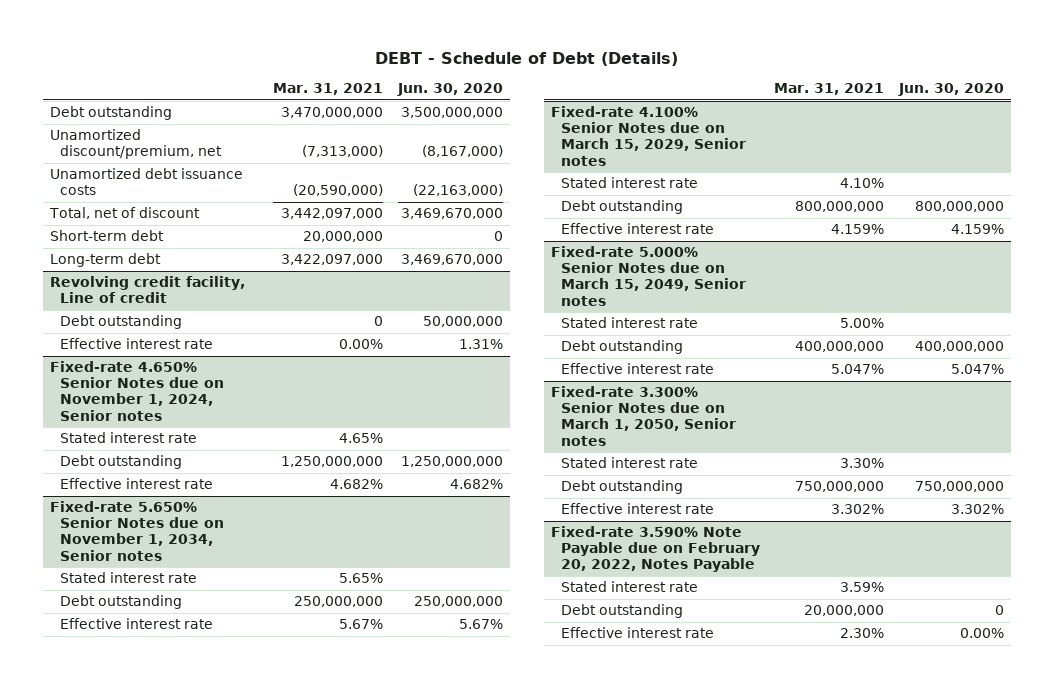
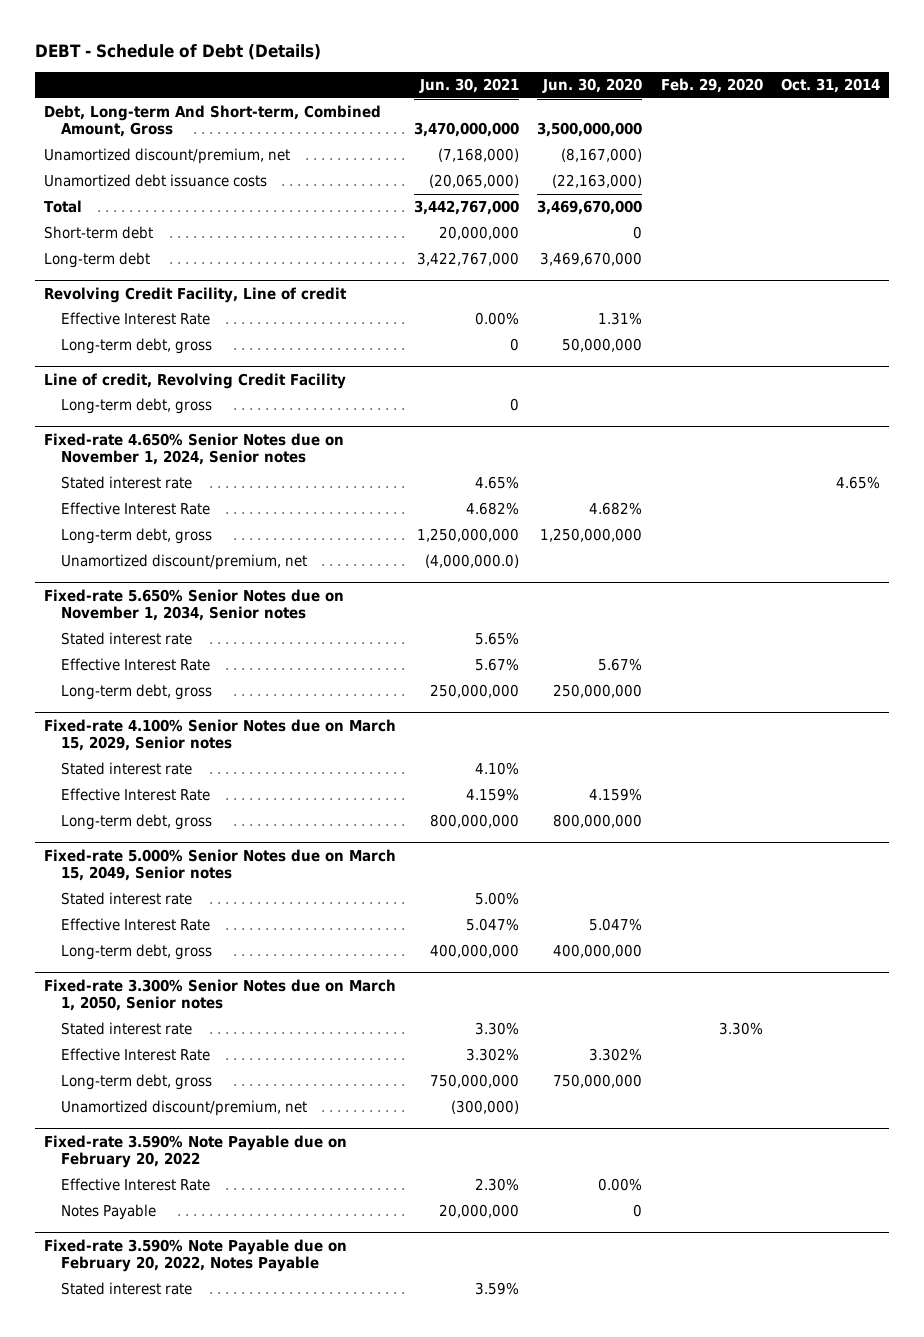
- | Mar. 31, 2021 | Jun. 30, 2020
+ | Jun. 30, 2021 | Jun. 30, 2020 | Feb. 29, 2020 | Oct. 31, 2014
- Debt outstanding | 3,470,000,000 | 3,500,000,000
+ Debt, Long-term And Short-term, Combined Amount, Gross | 3,470,000,000 | 3,500,000,000 | |
- Total, net of discount | 3,442,097,000 | 3,469,670,000
+ Total | 3,442,767,000 | 3,469,670,000 | |
- Revolving credit facility, Line of credit
- Debt outstanding | 0 | 50,000,000
- Effective interest rate | 0.00% | 1.31%
+ Revolving Credit Facility, Line of credit
+ Effective Interest Rate | 0.00% | 1.31% | |
+ Long-term debt, gross | 0 | 50,000,000 | |
+ Line of credit, Revolving Credit Facility
+ Long-term debt, gross | 0 | | |
@ Fixed-rate 4.650% Senior Notes due on November 1, 2024, Senior notes
- Debt outstanding | 1,250,000,000 | 1,250,000,000
- Effective interest rate | 4.682% | 4.682%
+ Effective Interest Rate | 4.682% | 4.682% | |
+ Long-term debt, gross | 1,250,000,000 | 1,250,000,000 | |
+ Unamortized discount/premium, net | (4,000,000.0) | | |
@ Fixed-rate 5.650% Senior Notes due on November 1, 2034, Senior notes
- Debt outstanding | 250,000,000 | 250,000,000
- Effective interest rate | 5.67% | 5.67%
+ Effective Interest Rate | 5.67% | 5.67% | |
+ Long-term debt, gross | 250,000,000 | 250,000,000 | |
@ Fixed-rate 4.100% Senior Notes due on March 15, 2029, Senior notes
- Debt outstanding | 800,000,000 | 800,000,000
- Effective interest rate | 4.159% | 4.159%
+ Effective Interest Rate | 4.159% | 4.159% | |
+ Long-term debt, gross | 800,000,000 | 800,000,000 | |
@ Fixed-rate 5.000% Senior Notes due on March 15, 2049, Senior notes
- Debt outstanding | 400,000,000 | 400,000,000
- Effective interest rate | 5.047% | 5.047%
+ Effective Interest Rate | 5.047% | 5.047% | |
+ Long-term debt, gross | 400,000,000 | 400,000,000 | |
@ Fixed-rate 3.300% Senior Notes due on March 1, 2050, Senior notes
- Debt outstanding | 750,000,000 | 750,000,000
- Effective interest rate | 3.302% | 3.302%
+ Effective Interest Rate | 3.302% | 3.302% | |
+ Long-term debt, gross | 750,000,000 | 750,000,000 | |
+ Unamortized discount/premium, net | (300,000) | | |
+ Fixed-rate 3.590% Note Payable due on February 20, 2022
+ Effective Interest Rate | 2.30% | 0.00% | |
+ Notes Payable | 20,000,000 | 0 | |
@ Fixed-rate 3.590% Note Payable due on February 20, 2022, Notes Payable
- Debt outstanding | 20,000,000 | 0
- Effective interest rate | 2.30% | 0.00%

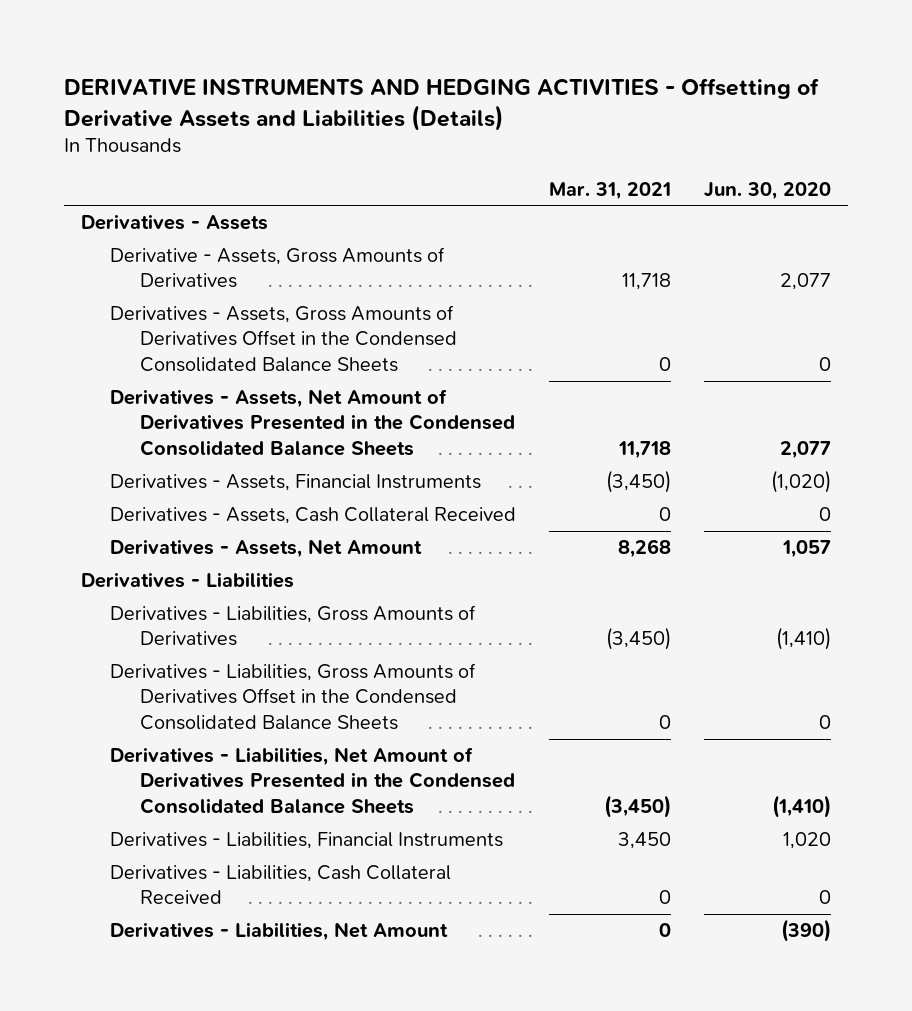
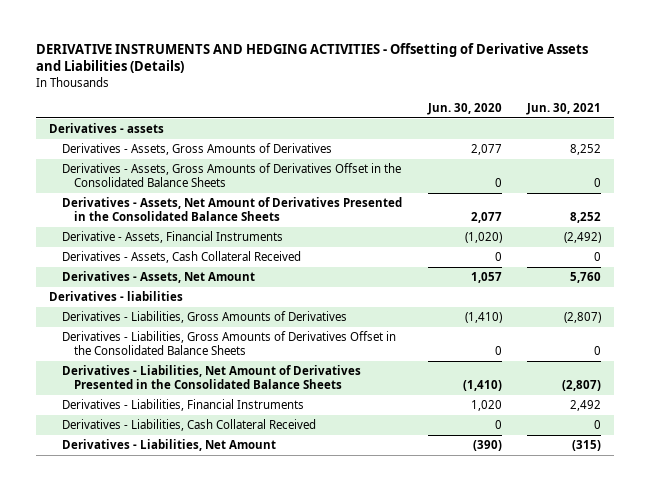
- | Mar. 31, 2021 | Jun. 30, 2020
+ | Jun. 30, 2020 | Jun. 30, 2021
- Derivatives - Assets
- Derivative - Assets, Gross Amounts of Derivatives | 11,718 | 2,077
- Derivatives - Assets, Gross Amounts of Derivatives Offset in the Condensed Consolidated Balance Sheets | 0 | 0
- Derivatives - Assets, Net Amount of Derivatives Presented in the Condensed Consolidated Balance Sheets | 11,718 | 2,077
- Derivatives - Assets, Financial Instruments | (3,450) | (1,020)
+ Derivatives - assets
+ Derivatives - Assets, Gross Amounts of Derivatives | 2,077 | 8,252
+ Derivatives - Assets, Gross Amounts of Derivatives Offset in the Consolidated Balance Sheets | 0 | 0
+ Derivatives - Assets, Net Amount of Derivatives Presented in the Consolidated Balance Sheets | 2,077 | 8,252
+ Derivative - Assets, Financial Instruments | (1,020) | (2,492)
- Derivatives - Liabilities
+ Derivatives - liabilities
- Derivatives - Liabilities, Gross Amounts of Derivatives Offset in the Condensed Consolidated Balance Sheets | 0 | 0
- Derivatives - Liabilities, Net Amount of Derivatives Presented in the Condensed Consolidated Balance Sheets | (3,450) | (1,410)
+ Derivatives - Liabilities, Gross Amounts of Derivatives Offset in the Consolidated Balance Sheets | 0 | 0
+ Derivatives - Liabilities, Net Amount of Derivatives Presented in the Consolidated Balance Sheets | (1,410) | (2,807)

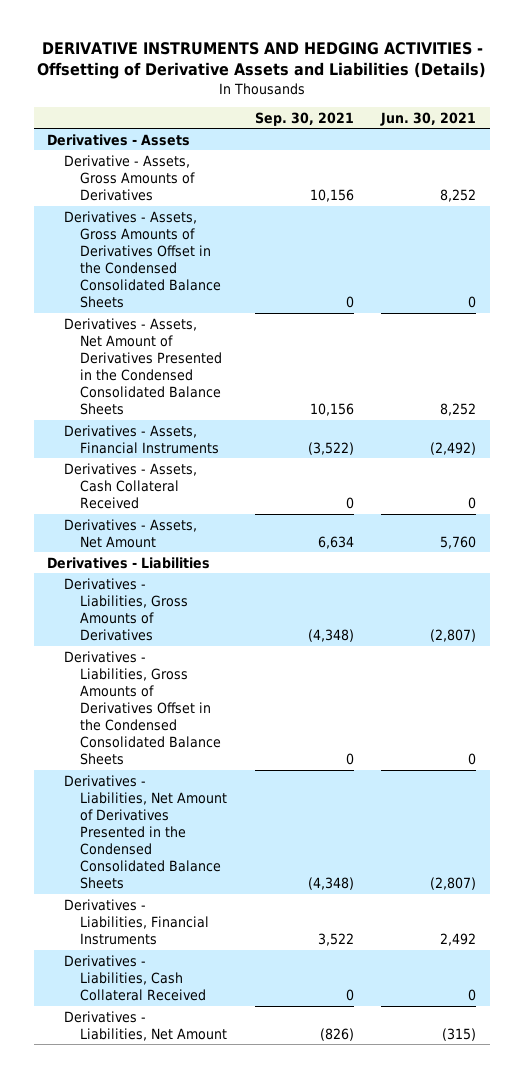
- | Jun. 30, 2020 | Jun. 30, 2021
+ | Sep. 30, 2021 | Jun. 30, 2021
- Derivatives - assets
- Derivatives - Assets, Gross Amounts of Derivatives | 2,077 | 8,252
- Derivatives - Assets, Gross Amounts of Derivatives Offset in the Consolidated Balance Sheets | 0 | 0
- Derivatives - Assets, Net Amount of Derivatives Presented in the Consolidated Balance Sheets | 2,077 | 8,252
- Derivative - Assets, Financial Instruments | (1,020) | (2,492)
+ Derivatives - Assets
+ Derivative - Assets, Gross Amounts of Derivatives | 10,156 | 8,252
+ Derivatives - Assets, Gross Amounts of Derivatives Offset in the Condensed Consolidated Balance Sheets | 0 | 0
+ Derivatives - Assets, Net Amount of Derivatives Presented in the Condensed Consolidated Balance Sheets | 10,156 | 8,252
+ Derivatives - Assets, Financial Instruments | (3,522) | (2,492)
- Derivatives - liabilities
+ Derivatives - Liabilities
- Derivatives - Liabilities, Gross Amounts of Derivatives Offset in the Consolidated Balance Sheets | 0 | 0
- Derivatives - Liabilities, Net Amount of Derivatives Presented in the Consolidated Balance Sheets | (1,410) | (2,807)
+ Derivatives - Liabilities, Gross Amounts of Derivatives Offset in the Condensed Consolidated Balance Sheets | 0 | 0
+ Derivatives - Liabilities, Net Amount of Derivatives Presented in the Condensed Consolidated Balance Sheets | (4,348) | (2,807)

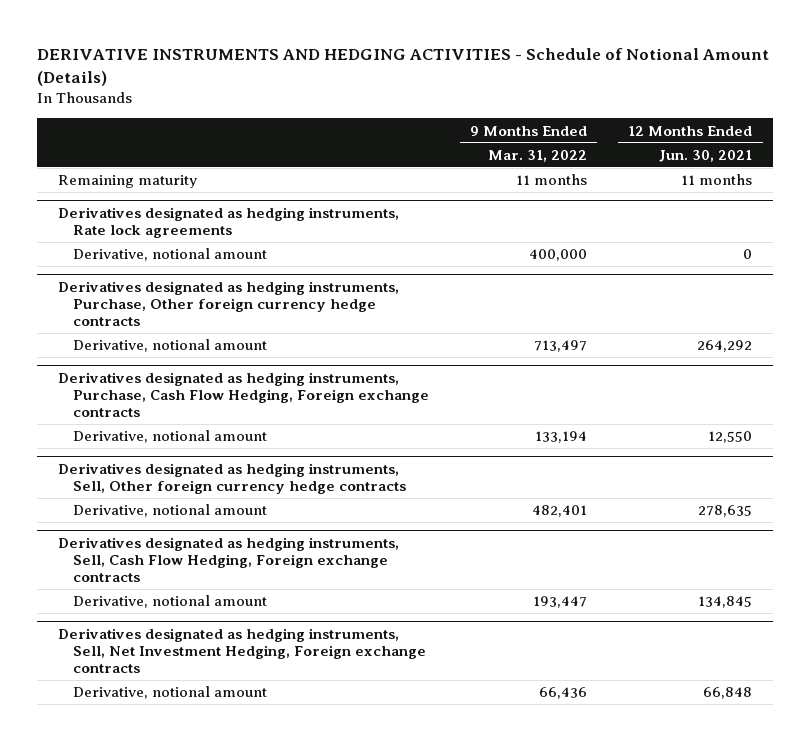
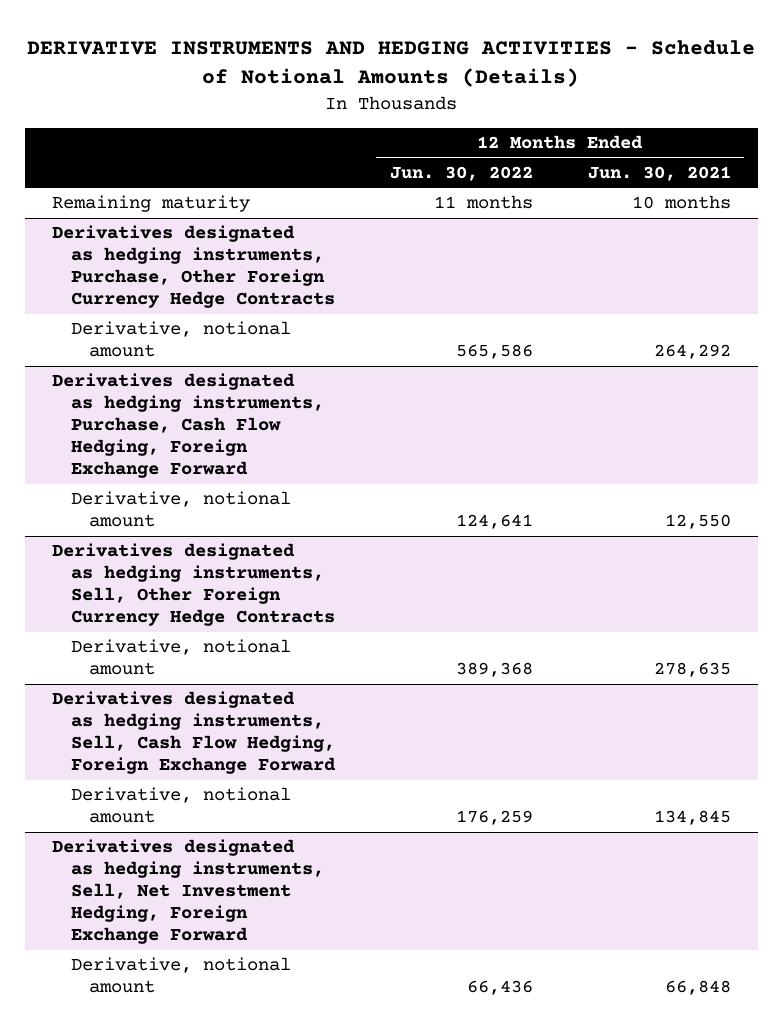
- DERIVATIVE INSTRUMENTS AND HEDGING ACTIVITIES - Schedule of Notional Amount (Details)
+ DERIVATIVE INSTRUMENTS AND HEDGING ACTIVITIES - Schedule of Notional Amounts (Details)
- | 9 Months Ended Mar. 31, 2022 | 12 Months Ended Jun. 30, 2021
+ | 12 Months Ended Jun. 30, 2022 | 12 Months Ended Jun. 30, 2021
- Remaining maturity | 11 months | 11 months
- Derivatives designated as hedging instruments, Rate lock agreements
- Derivative, notional amount | 400,000 | 0
- Derivatives designated as hedging instruments, Purchase, Other foreign currency hedge contracts
+ Remaining maturity | 11 months | 10 months
+ Derivatives designated as hedging instruments, Purchase, Other Foreign Currency Hedge Contracts
- Derivatives designated as hedging instruments, Purchase, Cash Flow Hedging, Foreign exchange contracts
+ Derivatives designated as hedging instruments, Purchase, Cash Flow Hedging, Foreign Exchange Forward
- Derivatives designated as hedging instruments, Sell, Other foreign currency hedge contracts
+ Derivatives designated as hedging instruments, Sell, Other Foreign Currency Hedge Contracts
- Derivatives designated as hedging instruments, Sell, Cash Flow Hedging, Foreign exchange contracts
+ Derivatives designated as hedging instruments, Sell, Cash Flow Hedging, Foreign Exchange Forward
- Derivatives designated as hedging instruments, Sell, Net Investment Hedging, Foreign exchange contracts
+ Derivatives designated as hedging instruments, Sell, Net Investment Hedging, Foreign Exchange Forward

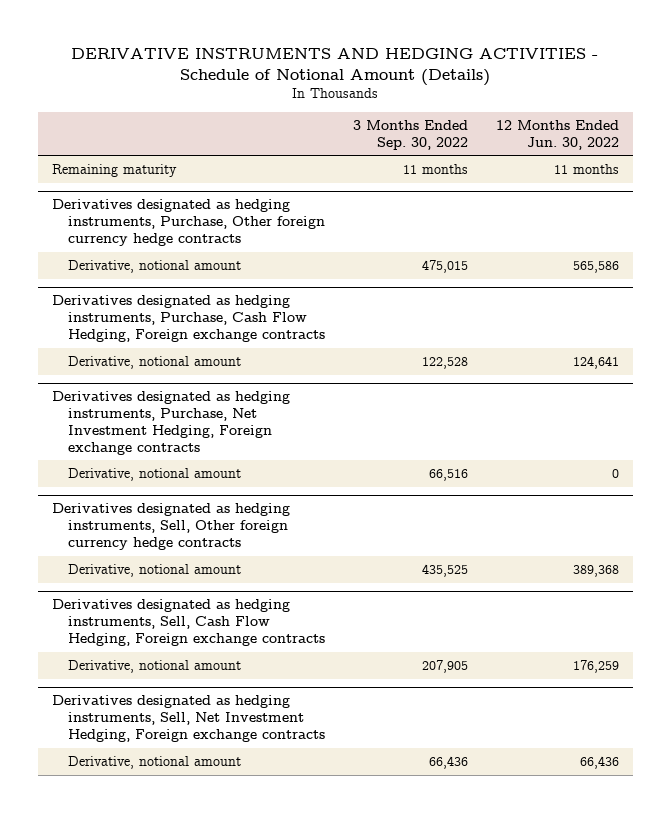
- DERIVATIVE INSTRUMENTS AND HEDGING ACTIVITIES - Schedule of Notional Amounts (Details)
+ DERIVATIVE INSTRUMENTS AND HEDGING ACTIVITIES - Schedule of Notional Amount (Details)
- | 12 Months Ended Jun. 30, 2022 | 12 Months Ended Jun. 30, 2021
+ | 3 Months Ended Sep. 30, 2022 | 12 Months Ended Jun. 30, 2022
- Derivatives designated as hedging instruments, Purchase, Other Foreign Currency Hedge Contracts
+ Derivatives designated as hedging instruments, Purchase, Other foreign currency hedge contracts
- Derivatives designated as hedging instruments, Purchase, Cash Flow Hedging, Foreign Exchange Forward
+ Derivatives designated as hedging instruments, Purchase, Cash Flow Hedging, Foreign exchange contracts
- Derivatives designated as hedging instruments, Sell, Other Foreign Currency Hedge Contracts
+ Derivatives designated as hedging instruments, Purchase, Net Investment Hedging, Foreign exchange contracts
+ Derivative, notional amount | 66,516 | 0
+ Derivatives designated as hedging instruments, Sell, Other foreign currency hedge contracts
- Derivatives designated as hedging instruments, Sell, Cash Flow Hedging, Foreign Exchange Forward
+ Derivatives designated as hedging instruments, Sell, Cash Flow Hedging, Foreign exchange contracts
- Derivatives designated as hedging instruments, Sell, Net Investment Hedging, Foreign Exchange Forward
+ Derivatives designated as hedging instruments, Sell, Net Investment Hedging, Foreign exchange contracts

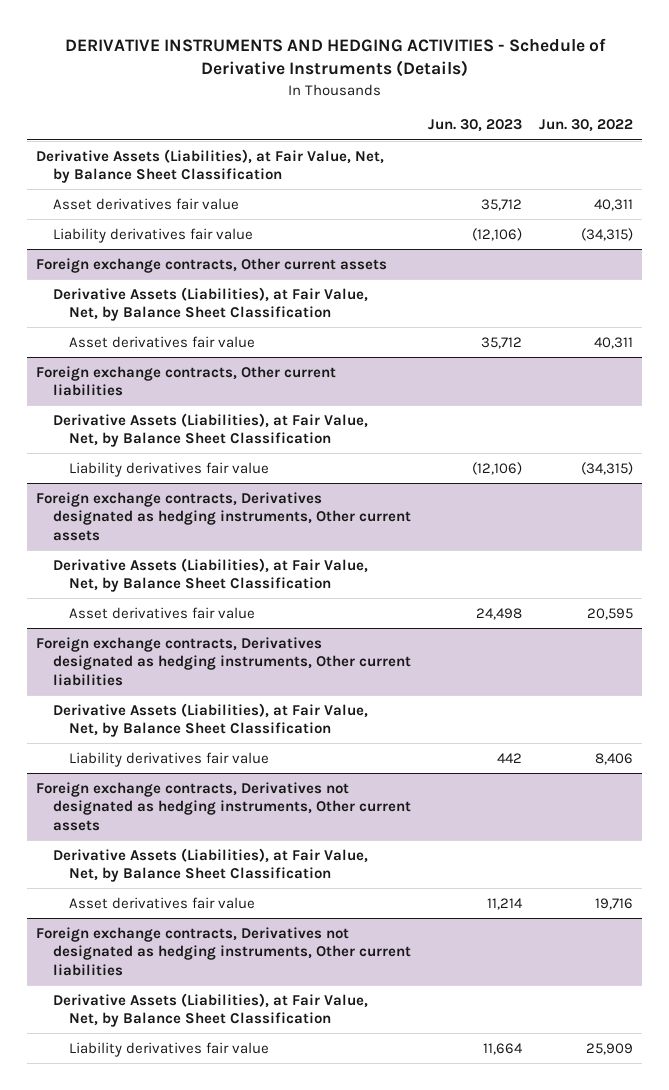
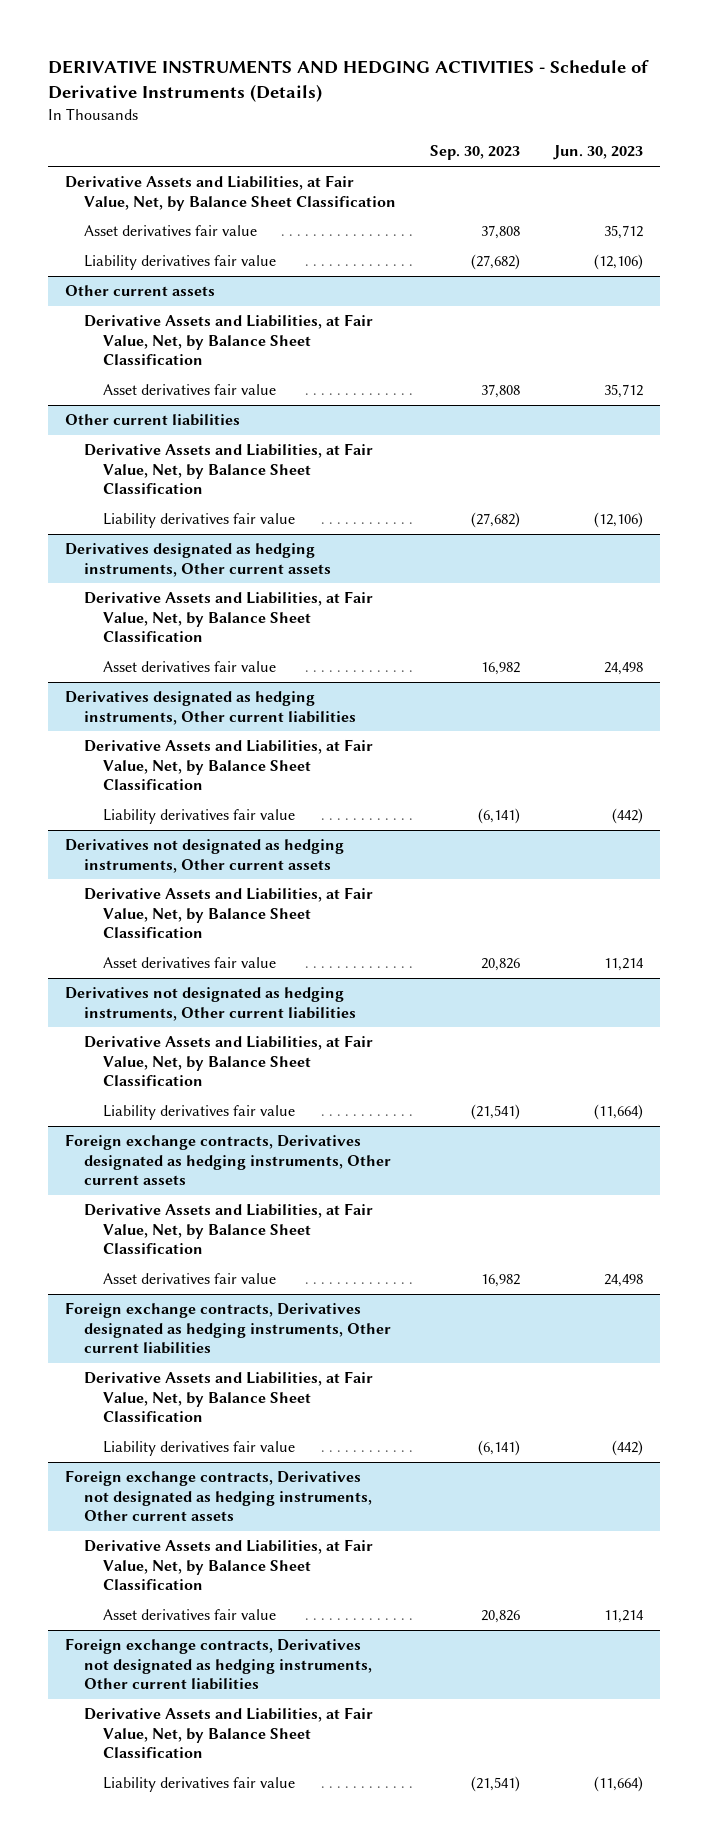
- | Jun. 30, 2023 | Jun. 30, 2022
+ | Sep. 30, 2023 | Jun. 30, 2023
- Derivative Assets (Liabilities), at Fair Value, Net, by Balance Sheet Classification
+ Derivative Assets and Liabilities, at Fair Value, Net, by Balance Sheet Classification
- Foreign exchange contracts, Other current assets
- Derivative Assets (Liabilities), at Fair Value, Net, by Balance Sheet Classification
+ Other current assets
+ Derivative Assets and Liabilities, at Fair Value, Net, by Balance Sheet Classification
- Foreign exchange contracts, Other current liabilities
- Derivative Assets (Liabilities), at Fair Value, Net, by Balance Sheet Classification
+ Other current liabilities
+ Derivative Assets and Liabilities, at Fair Value, Net, by Balance Sheet Classification
+ Derivatives designated as hedging instruments, Other current assets
+ Derivative Assets and Liabilities, at Fair Value, Net, by Balance Sheet Classification
+ Asset derivatives fair value | 16,982 | 24,498
+ Derivatives designated as hedging instruments, Other current liabilities
+ Derivative Assets and Liabilities, at Fair Value, Net, by Balance Sheet Classification
+ Liability derivatives fair value | (6,141) | (442)
+ Derivatives not designated as hedging instruments, Other current assets
+ Derivative Assets and Liabilities, at Fair Value, Net, by Balance Sheet Classification
+ Asset derivatives fair value | 20,826 | 11,214
+ Derivatives not designated as hedging instruments, Other current liabilities
+ Derivative Assets and Liabilities, at Fair Value, Net, by Balance Sheet Classification
+ Liability derivatives fair value | (21,541) | (11,664)
@ Foreign exchange contracts, Derivatives designated as hedging instruments, Other current assets
- Derivative Assets (Liabilities), at Fair Value, Net, by Balance Sheet Classification
+ Derivative Assets and Liabilities, at Fair Value, Net, by Balance Sheet Classification
@ Foreign exchange contracts, Derivatives designated as hedging instruments, Other current liabilities
- Derivative Assets (Liabilities), at Fair Value, Net, by Balance Sheet Classification
- Liability derivatives fair value | 442 | 8,406
+ Derivative Assets and Liabilities, at Fair Value, Net, by Balance Sheet Classification
+ Liability derivatives fair value | (6,141) | (442)
@ Foreign exchange contracts, Derivatives not designated as hedging instruments, Other current assets
- Derivative Assets (Liabilities), at Fair Value, Net, by Balance Sheet Classification
+ Derivative Assets and Liabilities, at Fair Value, Net, by Balance Sheet Classification
@ Foreign exchange contracts, Derivatives not designated as hedging instruments, Other current liabilities
- Derivative Assets (Liabilities), at Fair Value, Net, by Balance Sheet Classification
- Liability derivatives fair value | 11,664 | 25,909
+ Derivative Assets and Liabilities, at Fair Value, Net, by Balance Sheet Classification
+ Liability derivatives fair value | (21,541) | (11,664)

